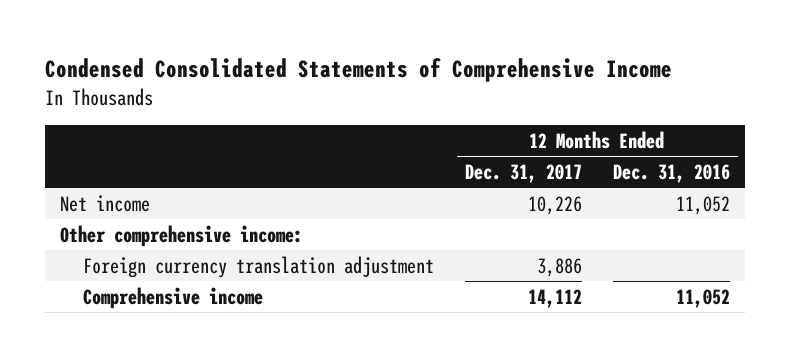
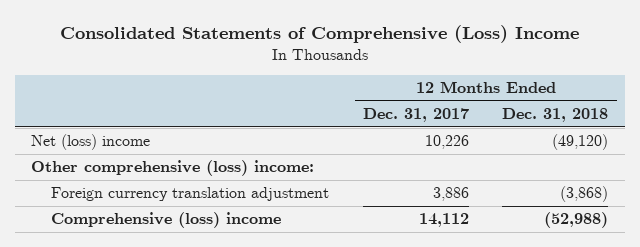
- Condensed Consolidated Statements of Comprehensive Income
+ Consolidated Statements of Comprehensive (Loss) Income
- | 12 Months Ended Dec. 31, 2017 | 12 Months Ended Dec. 31, 2016
+ | 12 Months Ended Dec. 31, 2017 | 12 Months Ended Dec. 31, 2018
- Net income | 10,226 | 11,052
- Other comprehensive income:
+ Net (loss) income | 10,226 | (49,120)
+ Other comprehensive (loss) income:
- Comprehensive income | 14,112 | 11,052
+ Comprehensive (loss) income | 14,112 | (52,988)

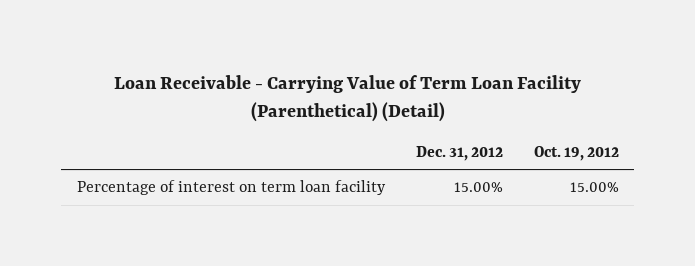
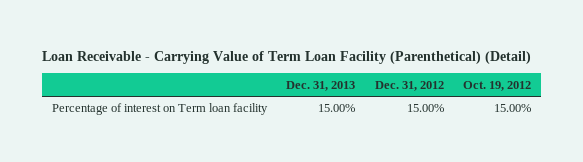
- | Dec. 31, 2012 | Oct. 19, 2012
+ | Dec. 31, 2013 | Dec. 31, 2012 | Oct. 19, 2012
- Percentage of interest on term loan facility | 15.00% | 15.00%
+ Percentage of interest on Term loan facility | 15.00% | 15.00% | 15.00%

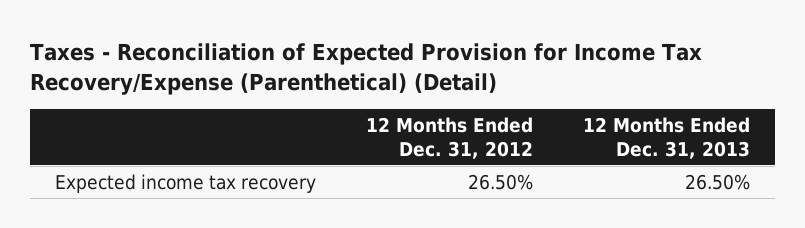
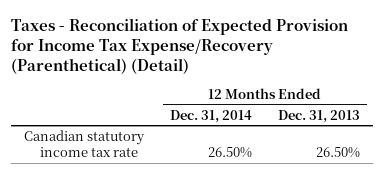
- Taxes - Reconciliation of Expected Provision for Income Tax Recovery/Expense (Parenthetical) (Detail)
+ Taxes - Reconciliation of Expected Provision for Income Tax Expense/Recovery (Parenthetical) (Detail)
- | 12 Months Ended Dec. 31, 2012 | 12 Months Ended Dec. 31, 2013
+ | 12 Months Ended Dec. 31, 2014 | 12 Months Ended Dec. 31, 2013
- Expected income tax recovery | 26.50% | 26.50%
+ Canadian statutory income tax rate | 26.50% | 26.50%

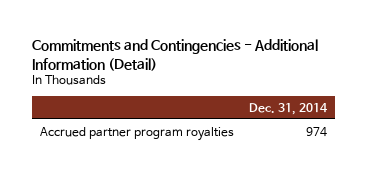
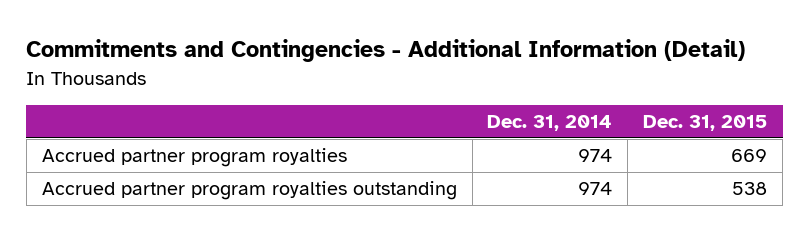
- | Dec. 31, 2014
+ | Dec. 31, 2014 | Dec. 31, 2015
+ Accrued partner program royalties outstanding | 974 | 538

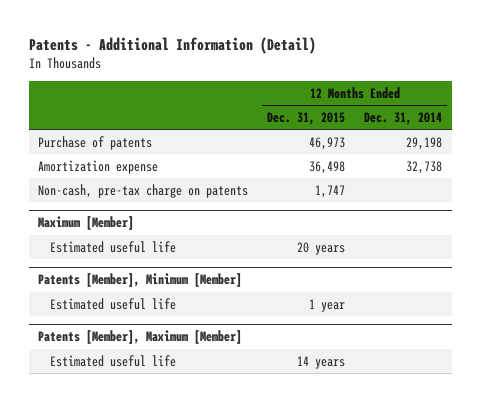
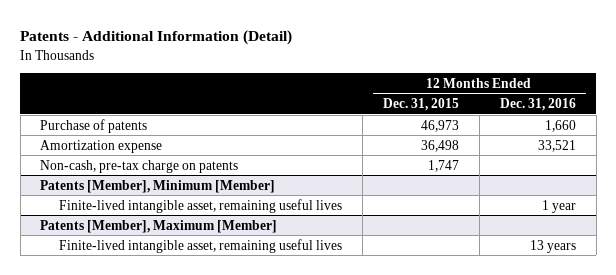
- | 12 Months Ended Dec. 31, 2015 | 12 Months Ended Dec. 31, 2014
+ | 12 Months Ended Dec. 31, 2015 | 12 Months Ended Dec. 31, 2016
- Maximum [Member]
- Estimated useful life | 20 years |
@ Patents [Member], Minimum [Member]
- Estimated useful life | 1 year |
+ Finite-lived intangible asset, remaining useful lives | | 1 year
@ Patents [Member], Maximum [Member]
- Estimated useful life | 14 years |
+ Finite-lived intangible asset, remaining useful lives | | 13 years

